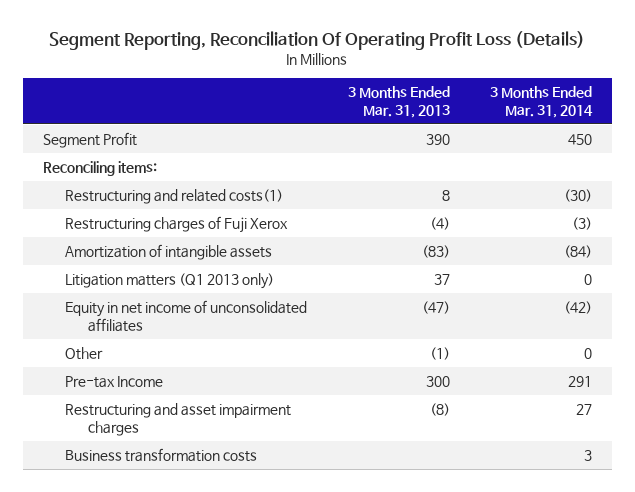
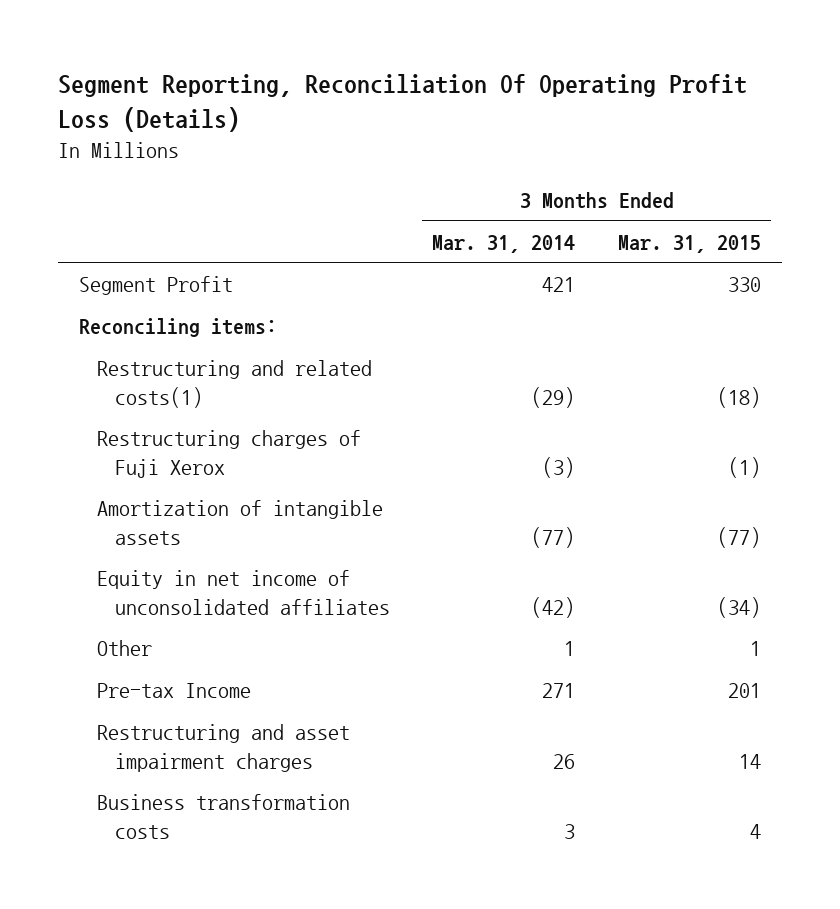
- | 3 Months Ended Mar. 31, 2013 | 3 Months Ended Mar. 31, 2014
+ | 3 Months Ended Mar. 31, 2014 | 3 Months Ended Mar. 31, 2015
- Segment Profit | 390 | 450
+ Segment Profit | 421 | 330
- Restructuring and related costs(1) | 8 | (30)
+ Restructuring and related costs(1) | (29) | (18)
- Amortization of intangible assets | (83) | (84)
- Litigation matters (Q1 2013 only) | 37 | 0
+ Amortization of intangible assets | (77) | (77)
- Other | (1) | 0
- Pre-tax Income | 300 | 291
- Restructuring and asset impairment charges | (8) | 27
+ Other | 1 | 1
+ Pre-tax Income | 271 | 201
+ Restructuring and asset impairment charges | 26 | 14

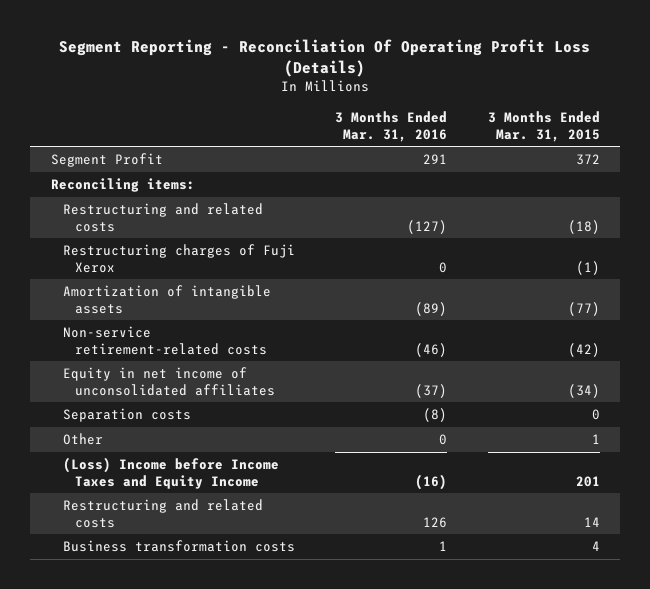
- Segment Reporting, Reconciliation Of Operating Profit Loss (Details)
+ Segment Reporting - Reconciliation Of Operating Profit Loss (Details)
- | 3 Months Ended Mar. 31, 2014 | 3 Months Ended Mar. 31, 2015
+ | 3 Months Ended Mar. 31, 2016 | 3 Months Ended Mar. 31, 2015
- Segment Profit | 421 | 330
+ Segment Profit | 291 | 372
- Restructuring and related costs(1) | (29) | (18)
+ Restructuring and related costs | (127) | (18)
+ Non-service retirement-related costs | (46) | (42)
+ Separation costs | (8) | 0
- Pre-tax Income | 271 | 201
- Restructuring and asset impairment charges | 26 | 14
+ (Loss) Income before Income Taxes and Equity Income | (16) | 201
+ Restructuring and related costs | 126 | 14

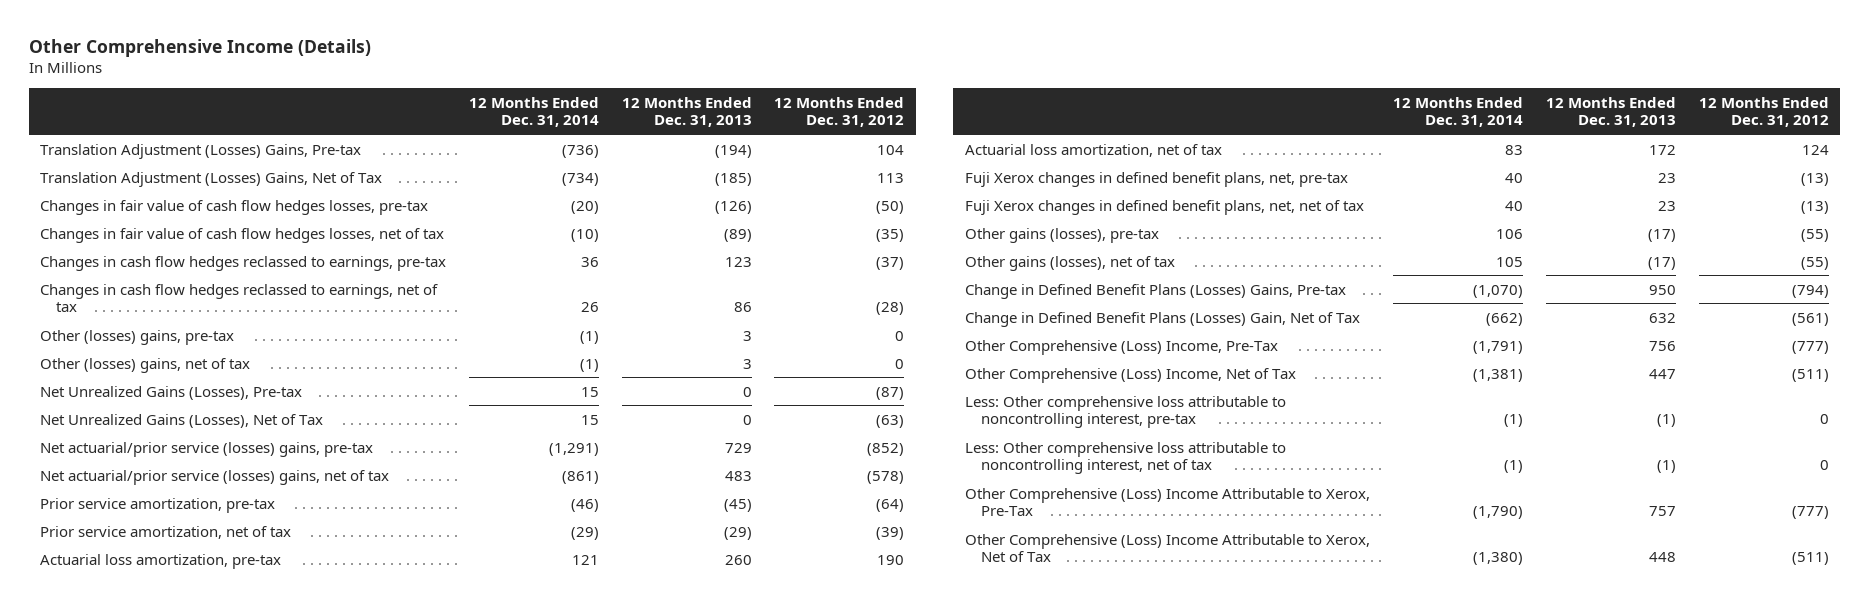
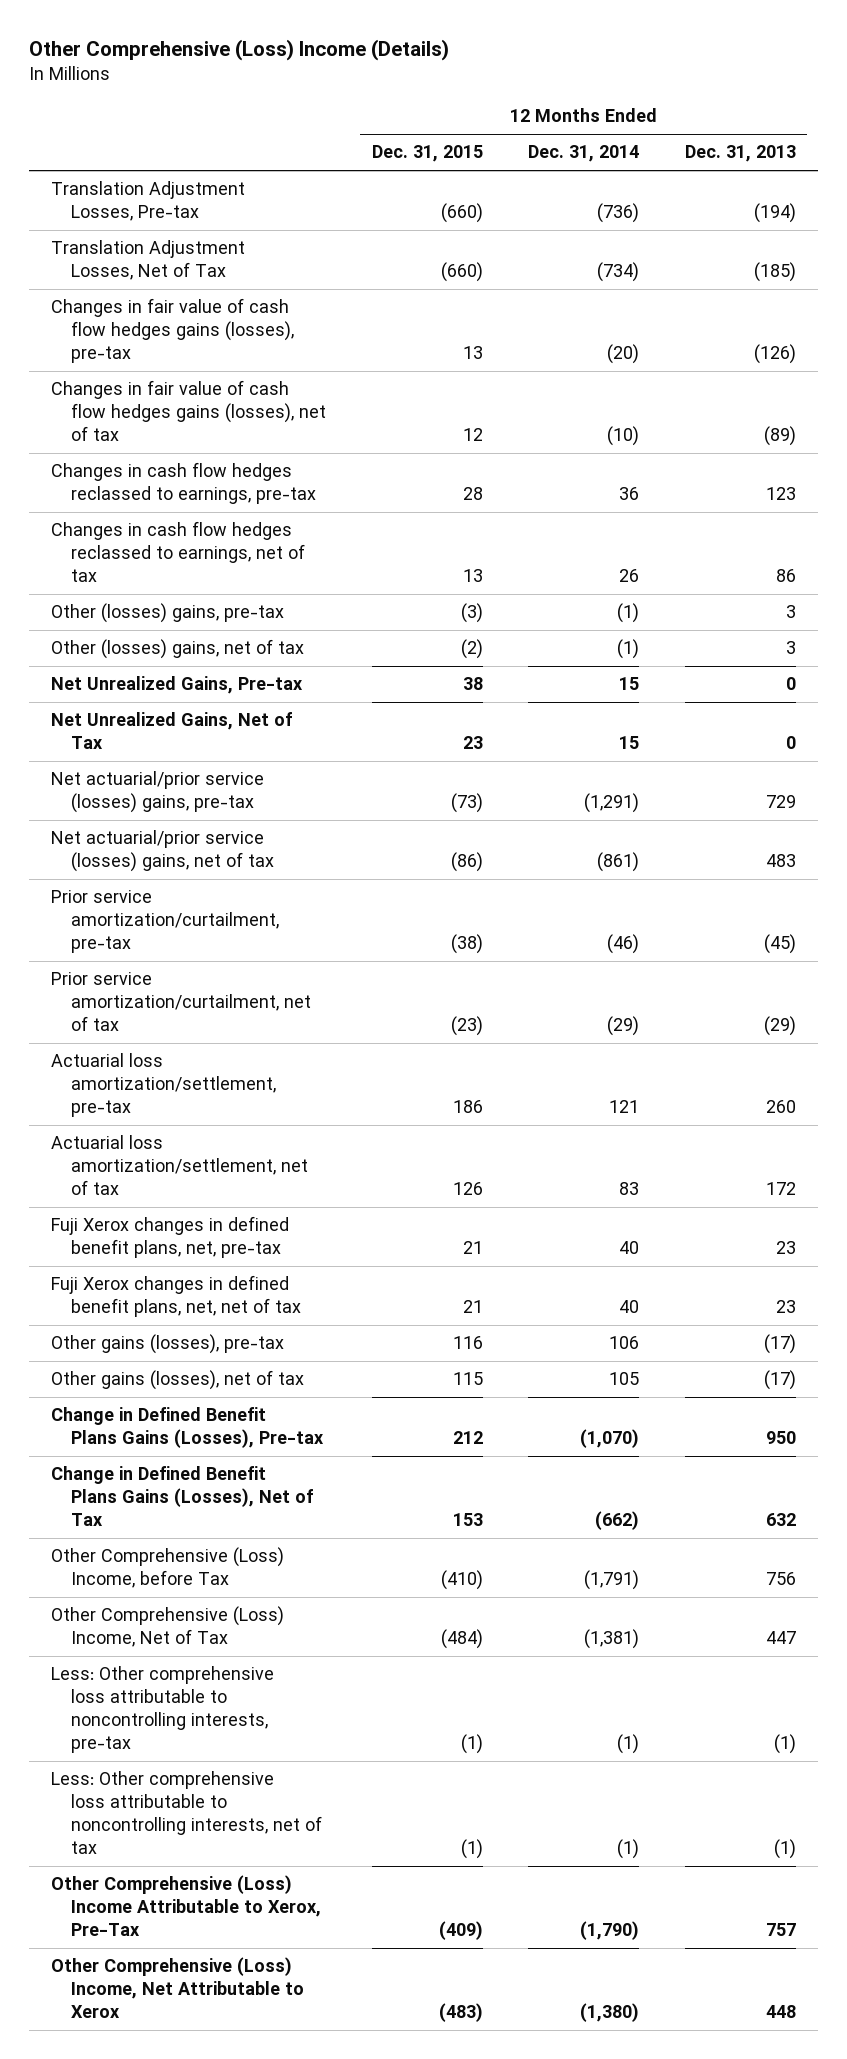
- Other Comprehensive Income (Details)
+ Other Comprehensive (Loss) Income (Details)
- | 12 Months Ended Dec. 31, 2014 | 12 Months Ended Dec. 31, 2013 | 12 Months Ended Dec. 31, 2012
+ | 12 Months Ended Dec. 31, 2015 | 12 Months Ended Dec. 31, 2014 | 12 Months Ended Dec. 31, 2013
- Translation Adjustment (Losses) Gains, Pre-tax | (736) | (194) | 104
- Translation Adjustment (Losses) Gains, Net of Tax | (734) | (185) | 113
- Changes in fair value of cash flow hedges losses, pre-tax | (20) | (126) | (50)
- Changes in fair value of cash flow hedges losses, net of tax | (10) | (89) | (35)
+ Translation Adjustment Losses, Pre-tax | (660) | (736) | (194)
+ Translation Adjustment Losses, Net of Tax | (660) | (734) | (185)
+ Changes in fair value of cash flow hedges gains (losses), pre-tax | 13 | (20) | (126)
+ Changes in fair value of cash flow hedges gains (losses), net of tax | 12 | (10) | (89)
- Net Unrealized Gains (Losses), Pre-tax | 15 | 0 | (87)
- Net Unrealized Gains (Losses), Net of Tax | 15 | 0 | (63)
+ Net Unrealized Gains, Pre-tax | 38 | 15 | 0
+ Net Unrealized Gains, Net of Tax | 23 | 15 | 0
- Prior service amortization, pre-tax | (46) | (45) | (64)
- Prior service amortization, net of tax | (29) | (29) | (39)
- Actuarial loss amortization, pre-tax | 121 | 260 | 190
- Actuarial loss amortization, net of tax | 83 | 172 | 124
+ Prior service amortization/curtailment, pre-tax | (38) | (46) | (45)
+ Prior service amortization/curtailment, net of tax | (23) | (29) | (29)
+ Actuarial loss amortization/settlement, pre-tax | 186 | 121 | 260
+ Actuarial loss amortization/settlement, net of tax | 126 | 83 | 172
- Change in Defined Benefit Plans (Losses) Gains, Pre-tax | (1,070) | 950 | (794)
- Change in Defined Benefit Plans (Losses) Gain, Net of Tax | (662) | 632 | (561)
- Other Comprehensive (Loss) Income, Pre-Tax | (1,791) | 756 | (777)
+ Change in Defined Benefit Plans Gains (Losses), Pre-tax | 212 | (1,070) | 950
+ Change in Defined Benefit Plans Gains (Losses), Net of Tax | 153 | (662) | 632
+ Other Comprehensive (Loss) Income, before Tax | (410) | (1,791) | 756
- Less: Other comprehensive loss attributable to noncontrolling interest, pre-tax | (1) | (1) | 0
- Less: Other comprehensive loss attributable to noncontrolling interest, net of tax | (1) | (1) | 0
+ Less: Other comprehensive loss attributable to noncontrolling interests, pre-tax | (1) | (1) | (1)
+ Less: Other comprehensive loss attributable to noncontrolling interests, net of tax | (1) | (1) | (1)
- Other Comprehensive (Loss) Income Attributable to Xerox, Net of Tax | (1,380) | 448 | (511)
+ Other Comprehensive (Loss) Income, Net Attributable to Xerox | (483) | (1,380) | 448

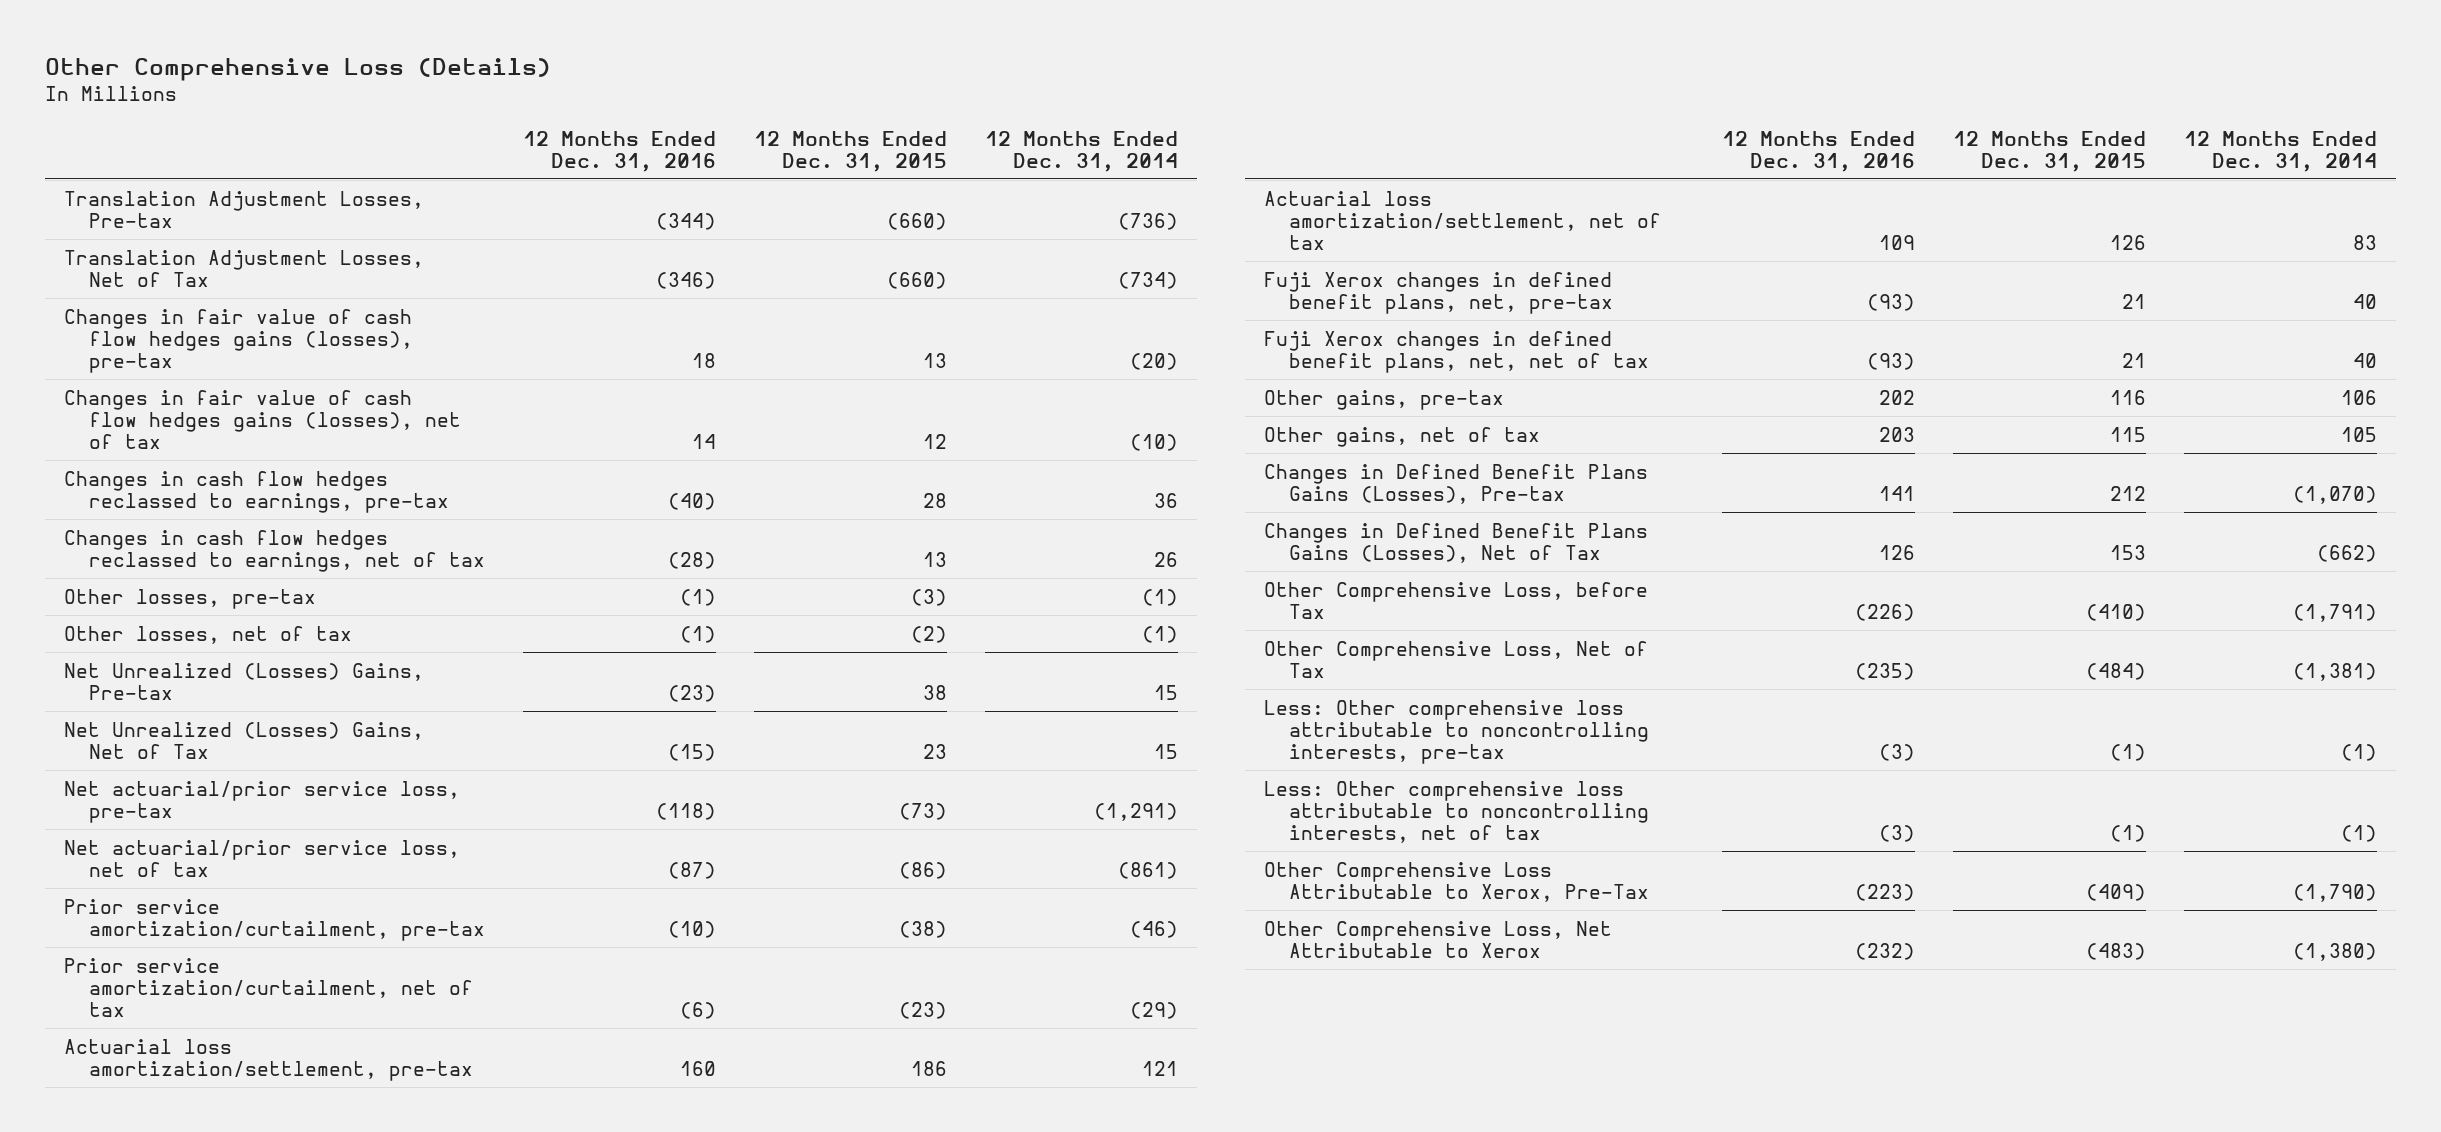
- Other Comprehensive (Loss) Income (Details)
+ Other Comprehensive Loss (Details)
- | 12 Months Ended Dec. 31, 2015 | 12 Months Ended Dec. 31, 2014 | 12 Months Ended Dec. 31, 2013
+ | 12 Months Ended Dec. 31, 2016 | 12 Months Ended Dec. 31, 2015 | 12 Months Ended Dec. 31, 2014
- Other (losses) gains, pre-tax | (3) | (1) | 3
- Other (losses) gains, net of tax | (2) | (1) | 3
- Net Unrealized Gains, Pre-tax | 38 | 15 | 0
- Net Unrealized Gains, Net of Tax | 23 | 15 | 0
- Net actuarial/prior service (losses) gains, pre-tax | (73) | (1,291) | 729
- Net actuarial/prior service (losses) gains, net of tax | (86) | (861) | 483
+ Other losses, pre-tax | (1) | (3) | (1)
+ Other losses, net of tax | (1) | (2) | (1)
+ Net Unrealized (Losses) Gains, Pre-tax | (23) | 38 | 15
+ Net Unrealized (Losses) Gains, Net of Tax | (15) | 23 | 15
+ Net actuarial/prior service loss, pre-tax | (118) | (73) | (1,291)
+ Net actuarial/prior service loss, net of tax | (87) | (86) | (861)
- Other gains (losses), pre-tax | 116 | 106 | (17)
- Other gains (losses), net of tax | 115 | 105 | (17)
- Change in Defined Benefit Plans Gains (Losses), Pre-tax | 212 | (1,070) | 950
- Change in Defined Benefit Plans Gains (Losses), Net of Tax | 153 | (662) | 632
- Other Comprehensive (Loss) Income, before Tax | (410) | (1,791) | 756
- Other Comprehensive (Loss) Income, Net of Tax | (484) | (1,381) | 447
+ Other gains, pre-tax | 202 | 116 | 106
+ Other gains, net of tax | 203 | 115 | 105
+ Changes in Defined Benefit Plans Gains (Losses), Pre-tax | 141 | 212 | (1,070)
+ Changes in Defined Benefit Plans Gains (Losses), Net of Tax | 126 | 153 | (662)
+ Other Comprehensive Loss, before Tax | (226) | (410) | (1,791)
+ Other Comprehensive Loss, Net of Tax | (235) | (484) | (1,381)
- Other Comprehensive (Loss) Income Attributable to Xerox, Pre-Tax | (409) | (1,790) | 757
- Other Comprehensive (Loss) Income, Net Attributable to Xerox | (483) | (1,380) | 448
+ Other Comprehensive Loss Attributable to Xerox, Pre-Tax | (223) | (409) | (1,790)
+ Other Comprehensive Loss, Net Attributable to Xerox | (232) | (483) | (1,380)

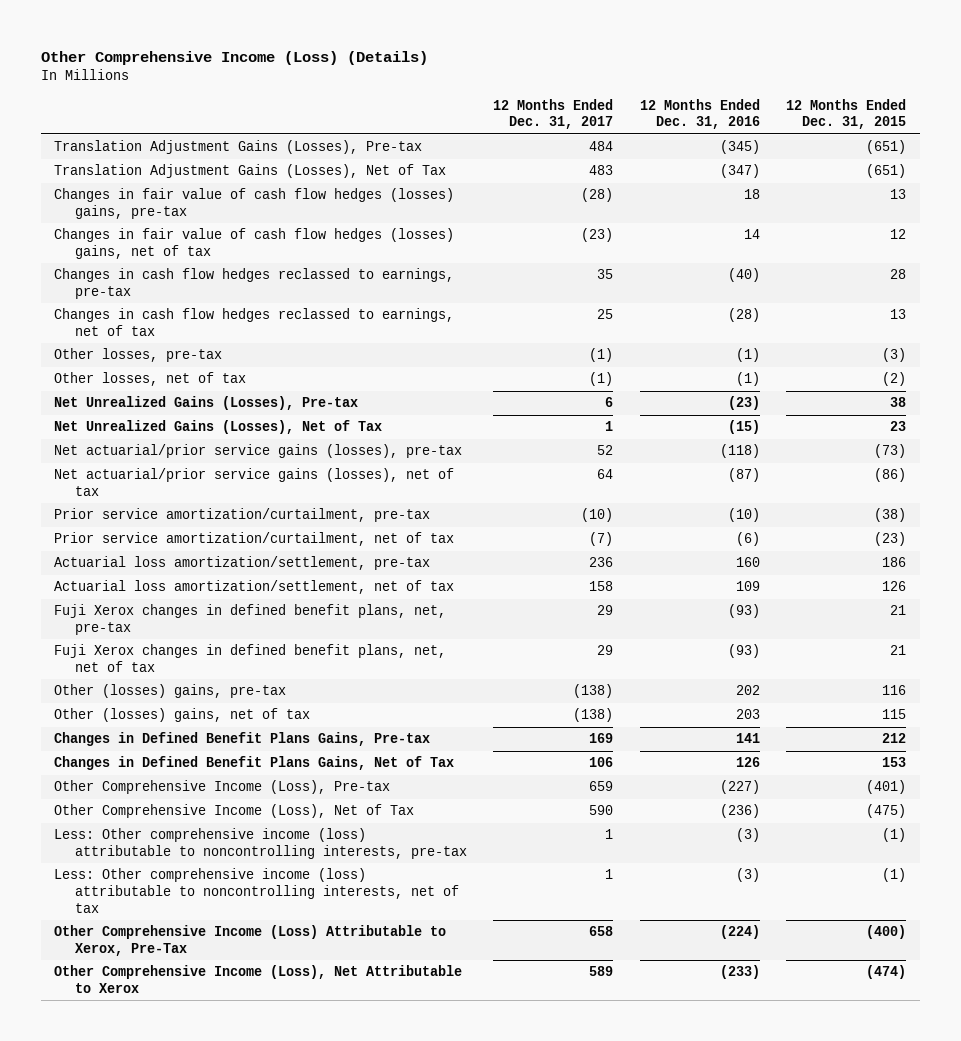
- Other Comprehensive Loss (Details)
+ Other Comprehensive Income (Loss) (Details)
- | 12 Months Ended Dec. 31, 2016 | 12 Months Ended Dec. 31, 2015 | 12 Months Ended Dec. 31, 2014
+ | 12 Months Ended Dec. 31, 2017 | 12 Months Ended Dec. 31, 2016 | 12 Months Ended Dec. 31, 2015
- Translation Adjustment Losses, Pre-tax | (344) | (660) | (736)
- Translation Adjustment Losses, Net of Tax | (346) | (660) | (734)
- Changes in fair value of cash flow hedges gains (losses), pre-tax | 18 | 13 | (20)
- Changes in fair value of cash flow hedges gains (losses), net of tax | 14 | 12 | (10)
+ Translation Adjustment Gains (Losses), Pre-tax | 484 | (345) | (651)
+ Translation Adjustment Gains (Losses), Net of Tax | 483 | (347) | (651)
+ Changes in fair value of cash flow hedges (losses) gains, pre-tax | (28) | 18 | 13
+ Changes in fair value of cash flow hedges (losses) gains, net of tax | (23) | 14 | 12
- Net Unrealized (Losses) Gains, Pre-tax | (23) | 38 | 15
- Net Unrealized (Losses) Gains, Net of Tax | (15) | 23 | 15
- Net actuarial/prior service loss, pre-tax | (118) | (73) | (1,291)
- Net actuarial/prior service loss, net of tax | (87) | (86) | (861)
+ Net Unrealized Gains (Losses), Pre-tax | 6 | (23) | 38
+ Net Unrealized Gains (Losses), Net of Tax | 1 | (15) | 23
+ Net actuarial/prior service gains (losses), pre-tax | 52 | (118) | (73)
+ Net actuarial/prior service gains (losses), net of tax | 64 | (87) | (86)
- Other gains, pre-tax | 202 | 116 | 106
- Other gains, net of tax | 203 | 115 | 105
- Changes in Defined Benefit Plans Gains (Losses), Pre-tax | 141 | 212 | (1,070)
- Changes in Defined Benefit Plans Gains (Losses), Net of Tax | 126 | 153 | (662)
- Other Comprehensive Loss, before Tax | (226) | (410) | (1,791)
- Other Comprehensive Loss, Net of Tax | (235) | (484) | (1,381)
- Less: Other comprehensive loss attributable to noncontrolling interests, pre-tax | (3) | (1) | (1)
- Less: Other comprehensive loss attributable to noncontrolling interests, net of tax | (3) | (1) | (1)
- Other Comprehensive Loss Attributable to Xerox, Pre-Tax | (223) | (409) | (1,790)
- Other Comprehensive Loss, Net Attributable to Xerox | (232) | (483) | (1,380)
+ Other (losses) gains, pre-tax | (138) | 202 | 116
+ Other (losses) gains, net of tax | (138) | 203 | 115
+ Changes in Defined Benefit Plans Gains, Pre-tax | 169 | 141 | 212
+ Changes in Defined Benefit Plans Gains, Net of Tax | 106 | 126 | 153
+ Other Comprehensive Income (Loss), Pre-tax | 659 | (227) | (401)
+ Other Comprehensive Income (Loss), Net of Tax | 590 | (236) | (475)
+ Less: Other comprehensive income (loss) attributable to noncontrolling interests, pre-tax | 1 | (3) | (1)
+ Less: Other comprehensive income (loss) attributable to noncontrolling interests, net of tax | 1 | (3) | (1)
+ Other Comprehensive Income (Loss) Attributable to Xerox, Pre-Tax | 658 | (224) | (400)
+ Other Comprehensive Income (Loss), Net Attributable to Xerox | 589 | (233) | (474)

